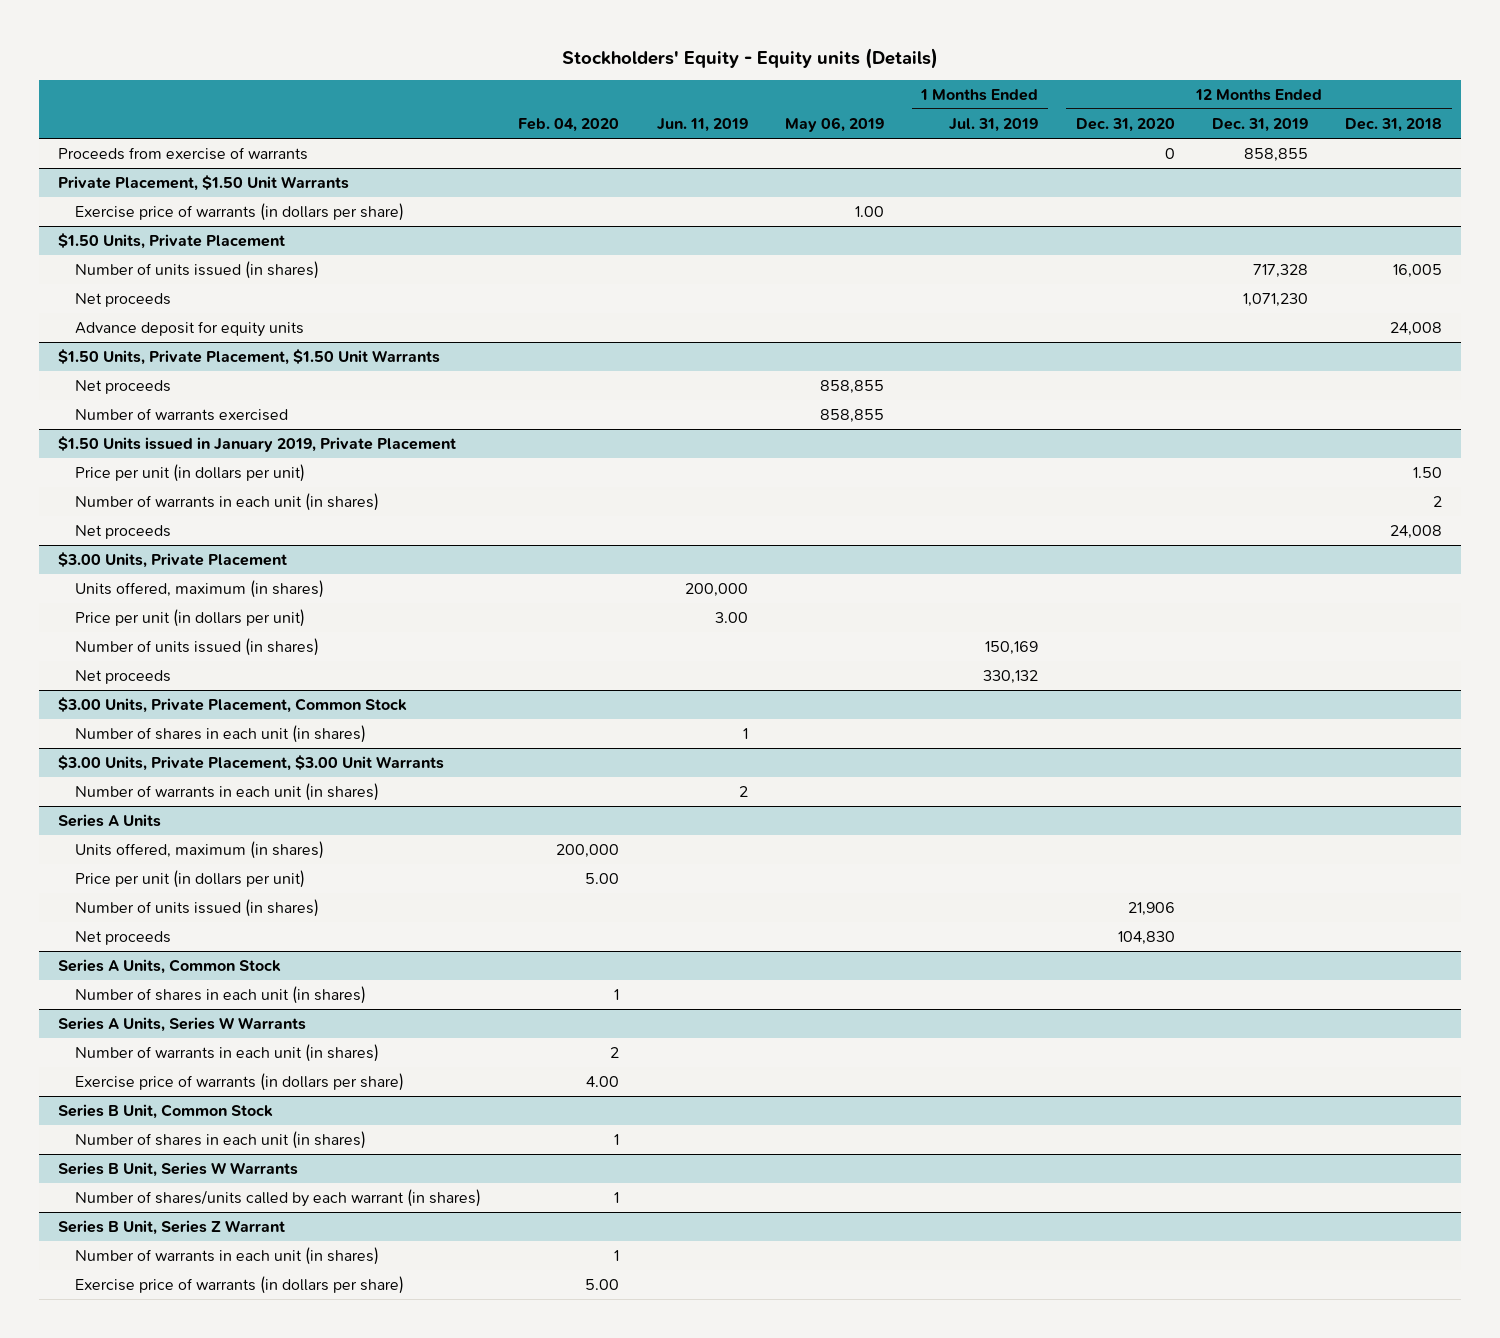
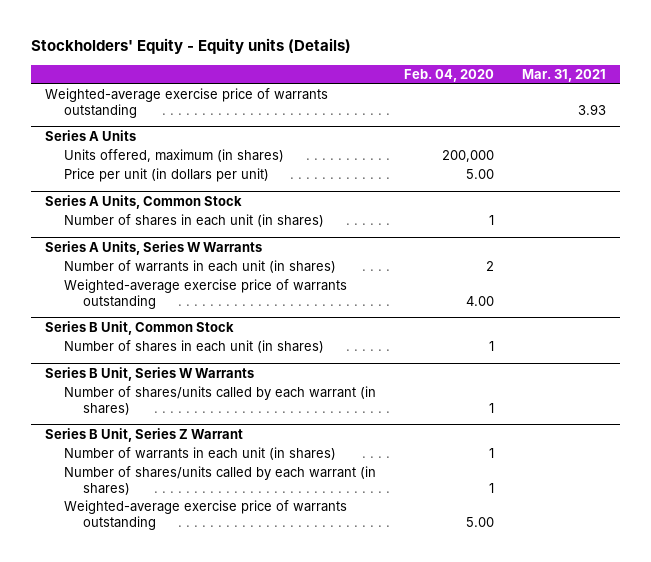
- | Feb. 04, 2020 | Jun. 11, 2019 | May 06, 2019 | 1 Months Ended Jul. 31, 2019 | 12 Months Ended Dec. 31, 2020 | 12 Months Ended Dec. 31, 2019 | 12 Months Ended Dec. 31, 2018
+ | Feb. 04, 2020 | Mar. 31, 2021
- Proceeds from exercise of warrants | | | | | 0 | 858,855 |
- Private Placement, $1.50 Unit Warrants
- Exercise price of warrants (in dollars per share) | | | 1.00 | | | |
- $1.50 Units, Private Placement
- Number of units issued (in shares) | | | | | | 717,328 | 16,005
- Net proceeds | | | | | | 1,071,230 |
- Advance deposit for equity units | | | | | | | 24,008
- $1.50 Units, Private Placement, $1.50 Unit Warrants
- Net proceeds | | | 858,855 | | | |
- Number of warrants exercised | | | 858,855 | | | |
- $1.50 Units issued in January 2019, Private Placement
- Price per unit (in dollars per unit) | | | | | | | 1.50
- Number of warrants in each unit (in shares) | | | | | | | 2
- Net proceeds | | | | | | | 24,008
- $3.00 Units, Private Placement
- Units offered, maximum (in shares) | | 200,000 | | | | |
- Price per unit (in dollars per unit) | | 3.00 | | | | |
- Number of units issued (in shares) | | | | 150,169 | | |
- Net proceeds | | | | 330,132 | | |
- $3.00 Units, Private Placement, Common Stock
- Number of shares in each unit (in shares) | | 1 | | | | |
- $3.00 Units, Private Placement, $3.00 Unit Warrants
- Number of warrants in each unit (in shares) | | 2 | | | | |
+ Weighted-average exercise price of warrants outstanding | | 3.93
@ Series A Units
- Number of units issued (in shares) | | | | | 21,906 | |
- Net proceeds | | | | | 104,830 | |
@ Series A Units, Series W Warrants
- Exercise price of warrants (in dollars per share) | 4.00 | | | | | |
+ Weighted-average exercise price of warrants outstanding | 4.00 |
@ Series B Unit, Series Z Warrant
- Exercise price of warrants (in dollars per share) | 5.00 | | | | | |
+ Number of shares/units called by each warrant (in shares) | 1 |
+ Weighted-average exercise price of warrants outstanding | 5.00 |

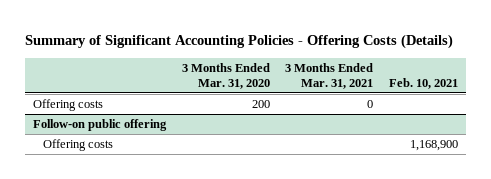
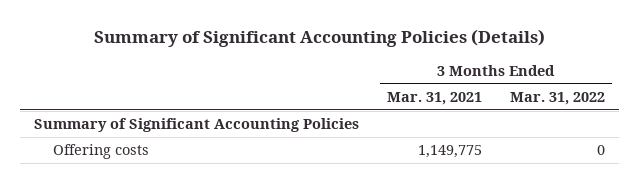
- Summary of Significant Accounting Policies - Offering Costs (Details)
+ Summary of Significant Accounting Policies (Details)
- | 3 Months Ended Mar. 31, 2020 | 3 Months Ended Mar. 31, 2021 | Feb. 10, 2021
+ | 3 Months Ended Mar. 31, 2021 | 3 Months Ended Mar. 31, 2022
- Offering costs | 200 | 0 |
- Follow-on public offering
- Offering costs | | | 1,168,900
+ Summary of Significant Accounting Policies
+ Offering costs | 1,149,775 | 0

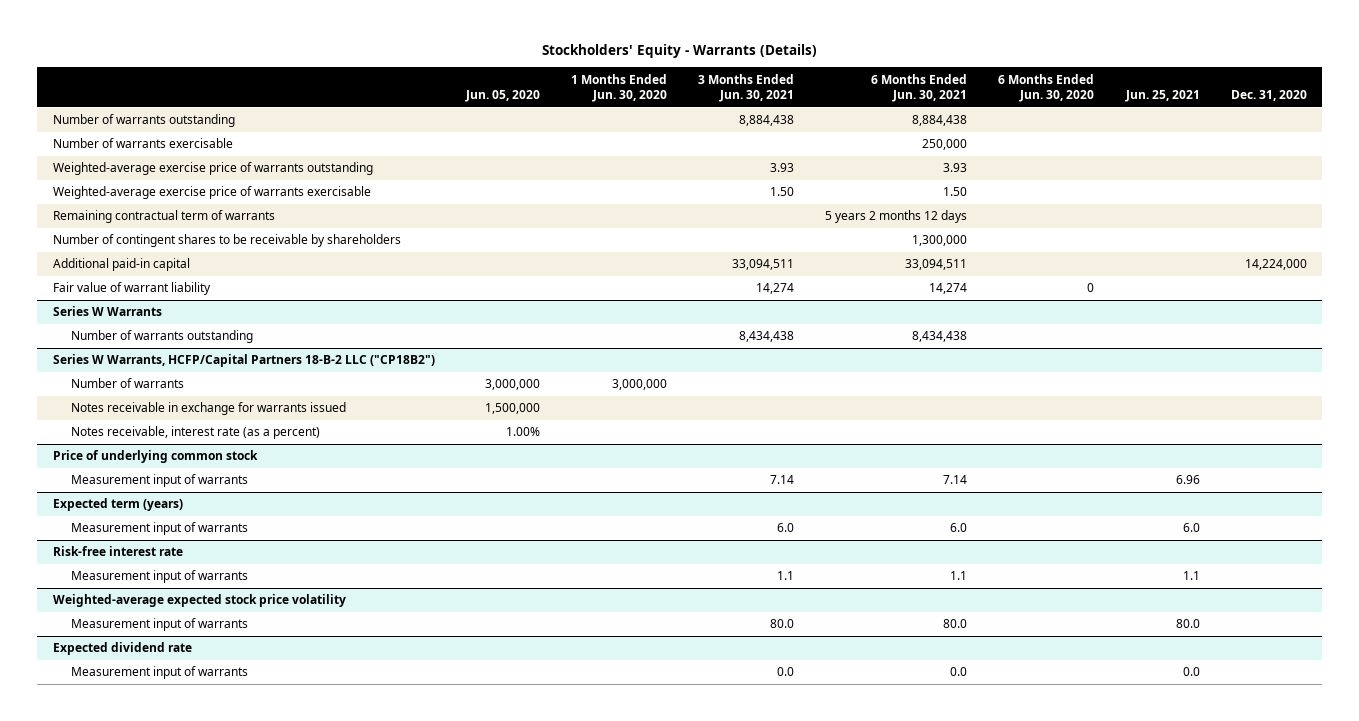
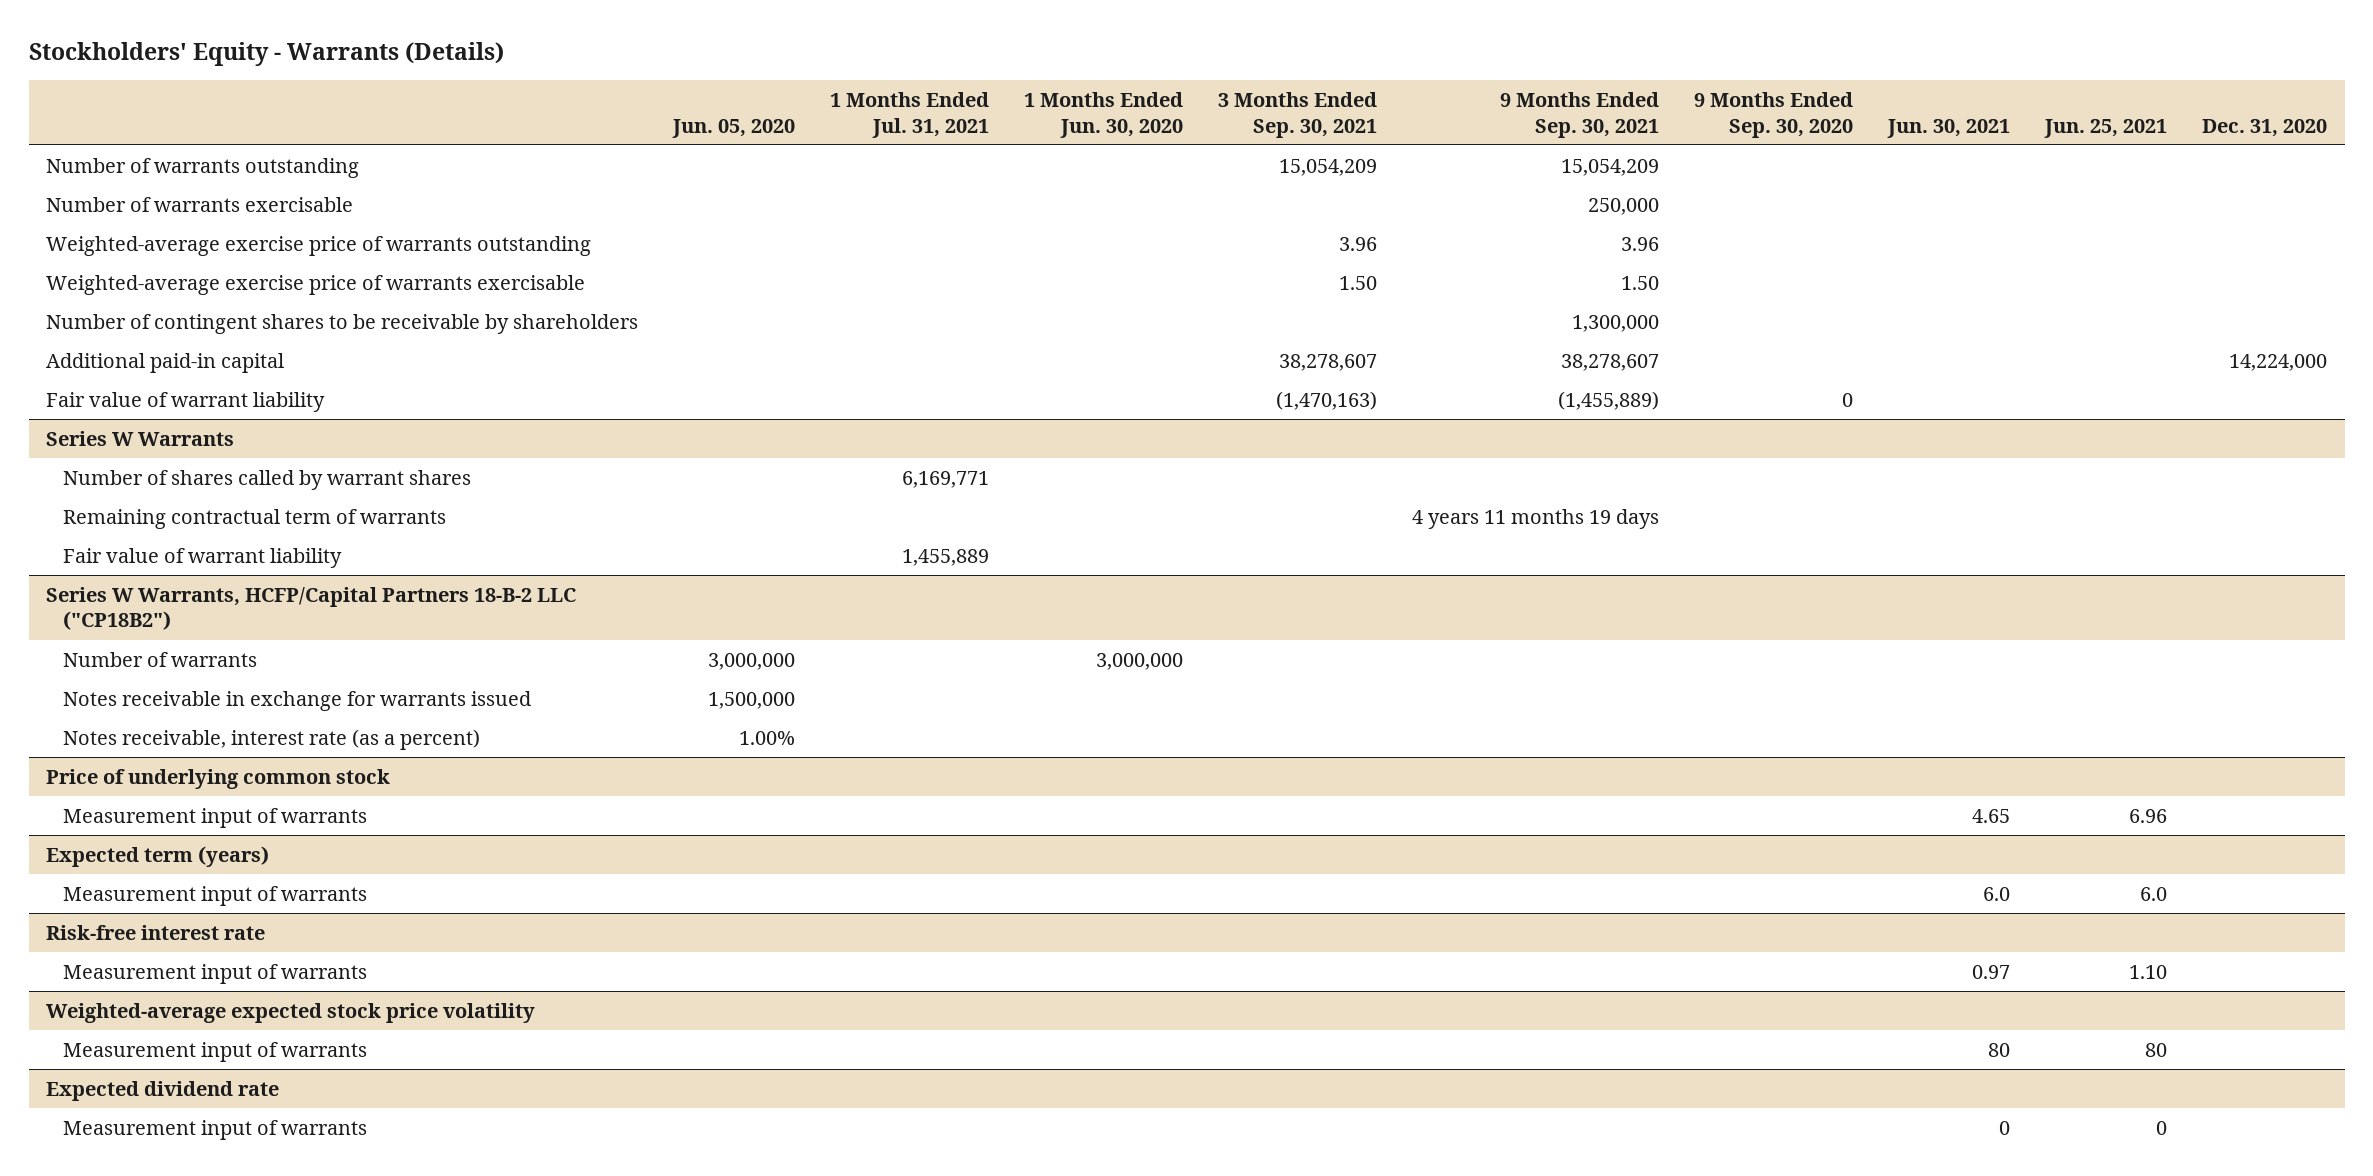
- | Jun. 05, 2020 | 1 Months Ended Jun. 30, 2020 | 3 Months Ended Jun. 30, 2021 | 6 Months Ended Jun. 30, 2021 | 6 Months Ended Jun. 30, 2020 | Jun. 25, 2021 | Dec. 31, 2020
+ | Jun. 05, 2020 | 1 Months Ended Jul. 31, 2021 | 1 Months Ended Jun. 30, 2020 | 3 Months Ended Sep. 30, 2021 | 9 Months Ended Sep. 30, 2021 | 9 Months Ended Sep. 30, 2020 | Jun. 30, 2021 | Jun. 25, 2021 | Dec. 31, 2020
- Remaining contractual term of warrants | | | | 5 years 2 months 12 days | | |
@ Series W Warrants
- Number of warrants outstanding | | | 8,434,438 | 8,434,438 | | |
+ Number of shares called by warrant shares | | 6,169,771 | | | | | | |
+ Remaining contractual term of warrants | | | | | 4 years 11 months 19 days | | | |
+ Fair value of warrant liability | | 1,455,889 | | | | | | |
@ Risk-free interest rate
- Measurement input of warrants | | | 1.1 | 1.1 | | 1.1 |
+ Measurement input of warrants | | | | | | | 0.97 | 1.10 |
@ Weighted-average expected stock price volatility
- Measurement input of warrants | | | 80.0 | 80.0 | | 80.0 |
+ Measurement input of warrants | | | | | | | 80 | 80 |
@ Expected dividend rate
- Measurement input of warrants | | | 0.0 | 0.0 | | 0.0 |
+ Measurement input of warrants | | | | | | | 0 | 0 |

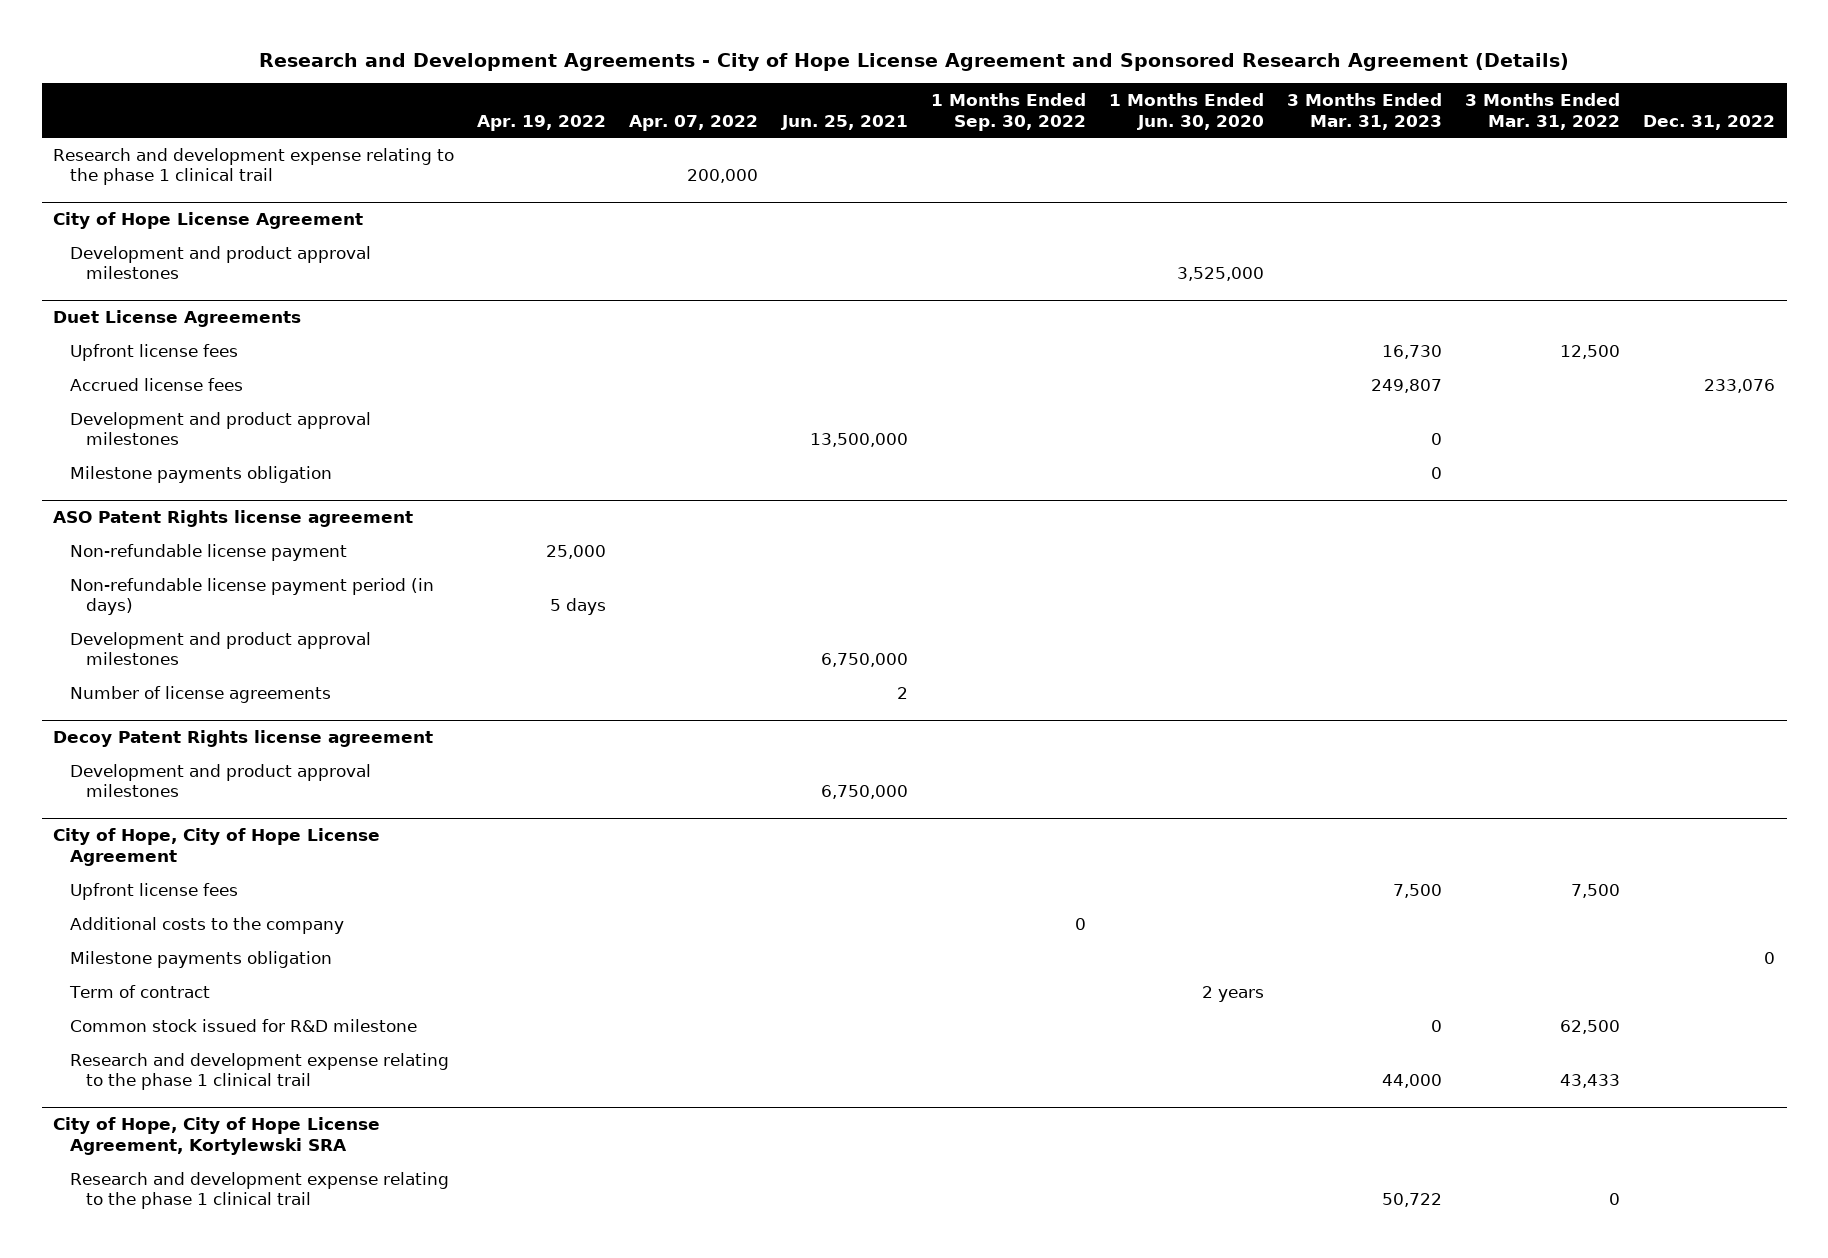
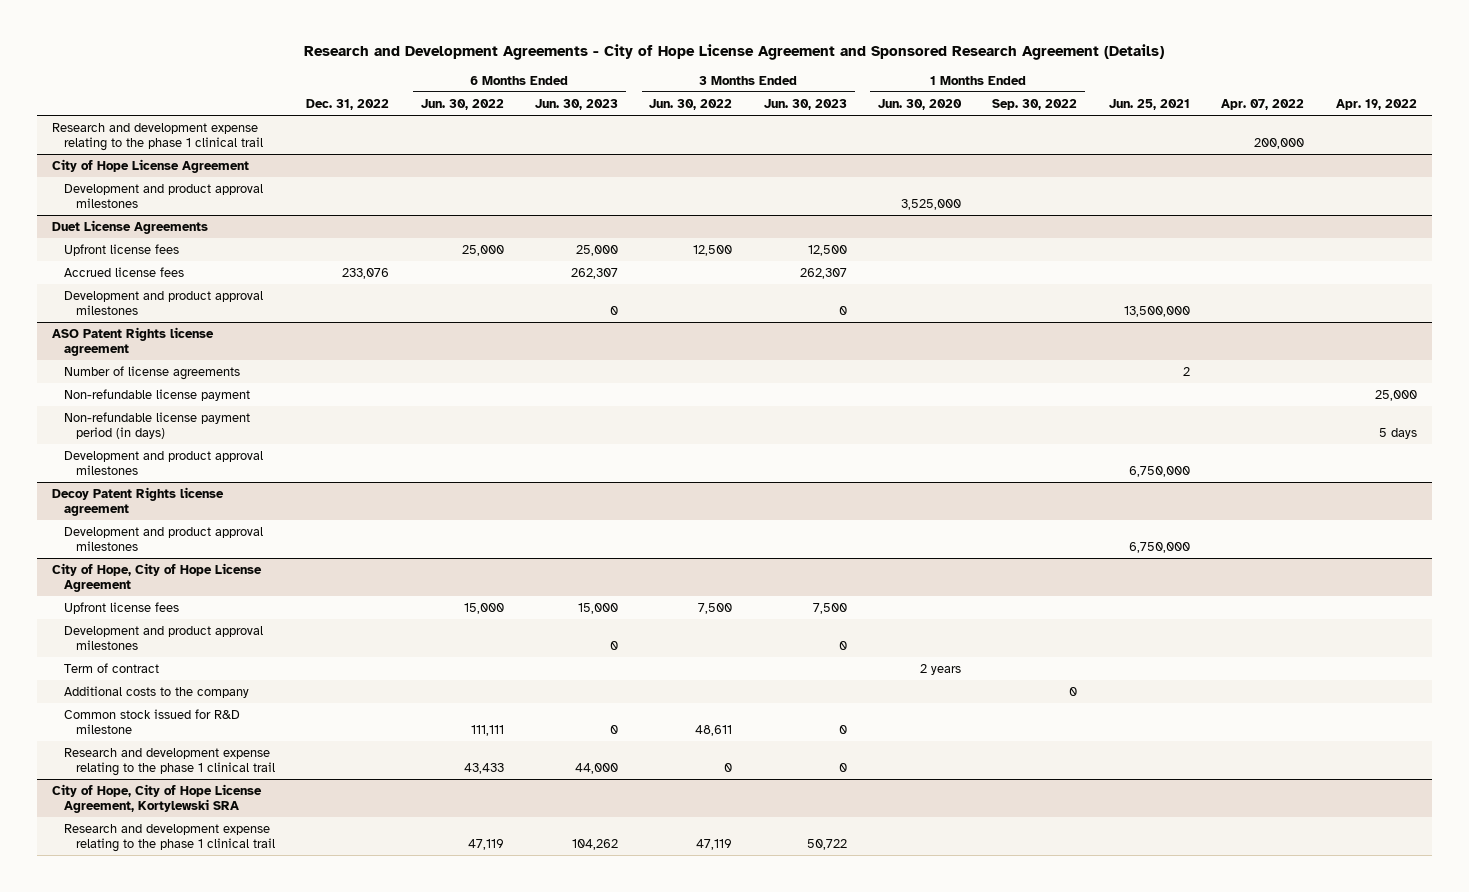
- | Apr. 19, 2022 | Apr. 07, 2022 | Jun. 25, 2021 | 1 Months Ended Sep. 30, 2022 | 1 Months Ended Jun. 30, 2020 | 3 Months Ended Mar. 31, 2023 | 3 Months Ended Mar. 31, 2022 | Dec. 31, 2022
+ | Dec. 31, 2022 | 6 Months Ended Jun. 30, 2022 | 6 Months Ended Jun. 30, 2023 | 3 Months Ended Jun. 30, 2022 | 3 Months Ended Jun. 30, 2023 | 1 Months Ended Jun. 30, 2020 | 1 Months Ended Sep. 30, 2022 | Jun. 25, 2021 | Apr. 07, 2022 | Apr. 19, 2022
@ Duet License Agreements
- Milestone payments obligation | | | | | | 0 | |
@ ASO Patent Rights license agreement
moved up: Number of license agreements | | | | | | | | 2 | |
@ City of Hope, City of Hope License Agreement
- Milestone payments obligation | | | | | | | | 0
+ Development and product approval milestones | | | 0 | | 0 | | | | |
moved down: Additional costs to the company | | | | | | | 0 | | |

